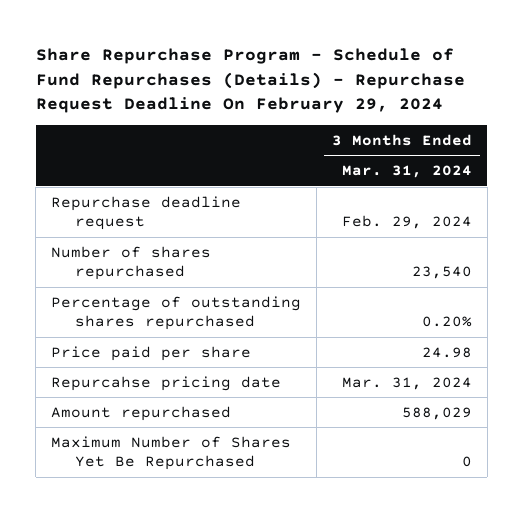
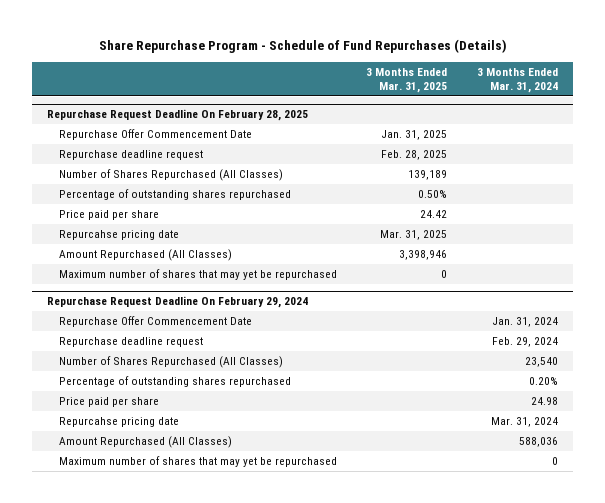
- Share Repurchase Program - Schedule of Fund Repurchases (Details) - Repurchase Request Deadline On February 29, 2024
+ Share Repurchase Program - Schedule of Fund Repurchases (Details)
- | 3 Months Ended Mar. 31, 2024
+ | 3 Months Ended Mar. 31, 2025 | 3 Months Ended Mar. 31, 2024
+ Repurchase Request Deadline On February 28, 2025
+ Repurchase Offer Commencement Date | Jan. 31, 2025 |
+ Repurchase deadline request | Feb. 28, 2025 |
+ Number of Shares Repurchased (All Classes) | 139,189 |
+ Percentage of outstanding shares repurchased | 0.50% |
+ Price paid per share | 24.42 |
+ Repurcahse pricing date | Mar. 31, 2025 |
+ Amount Repurchased (All Classes) | 3,398,946 |
+ Maximum number of shares that may yet be repurchased | 0 |
+ Repurchase Request Deadline On February 29, 2024
+ Repurchase Offer Commencement Date | | Jan. 31, 2024
- Number of shares repurchased | 23,540
+ Number of Shares Repurchased (All Classes) | | 23,540
- Amount repurchased | 588,029
- Maximum Number of Shares Yet Be Repurchased | 0
+ Amount Repurchased (All Classes) | | 588,036
+ Maximum number of shares that may yet be repurchased | | 0

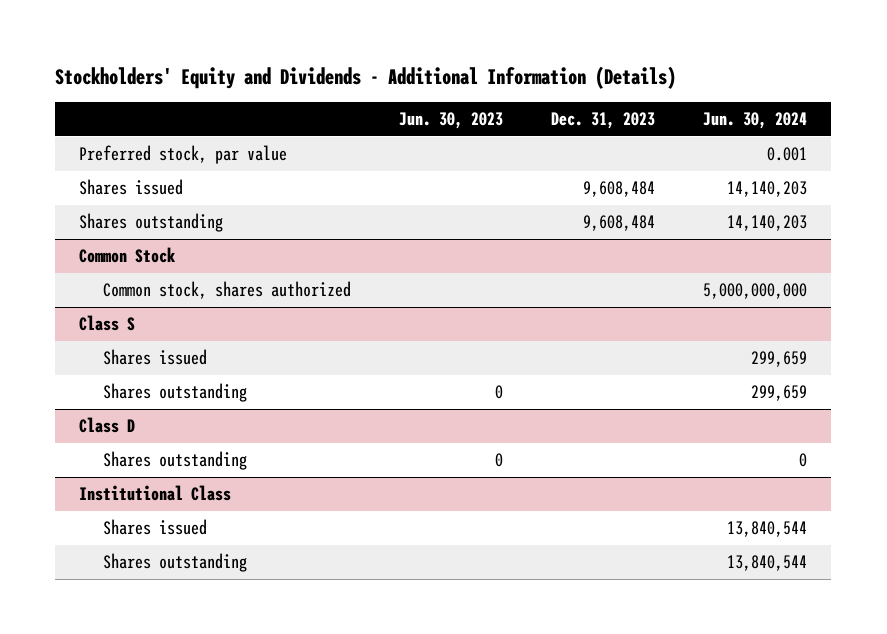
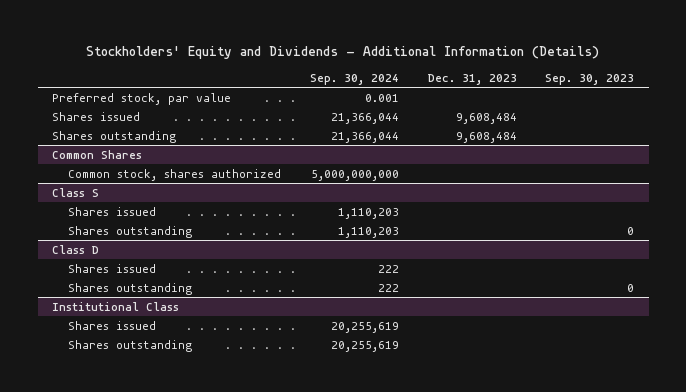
- | Jun. 30, 2023 | Dec. 31, 2023 | Jun. 30, 2024
+ | Sep. 30, 2024 | Dec. 31, 2023 | Sep. 30, 2023
- Common Stock
+ Common Shares
@ Class D
+ Shares issued | 222 | |

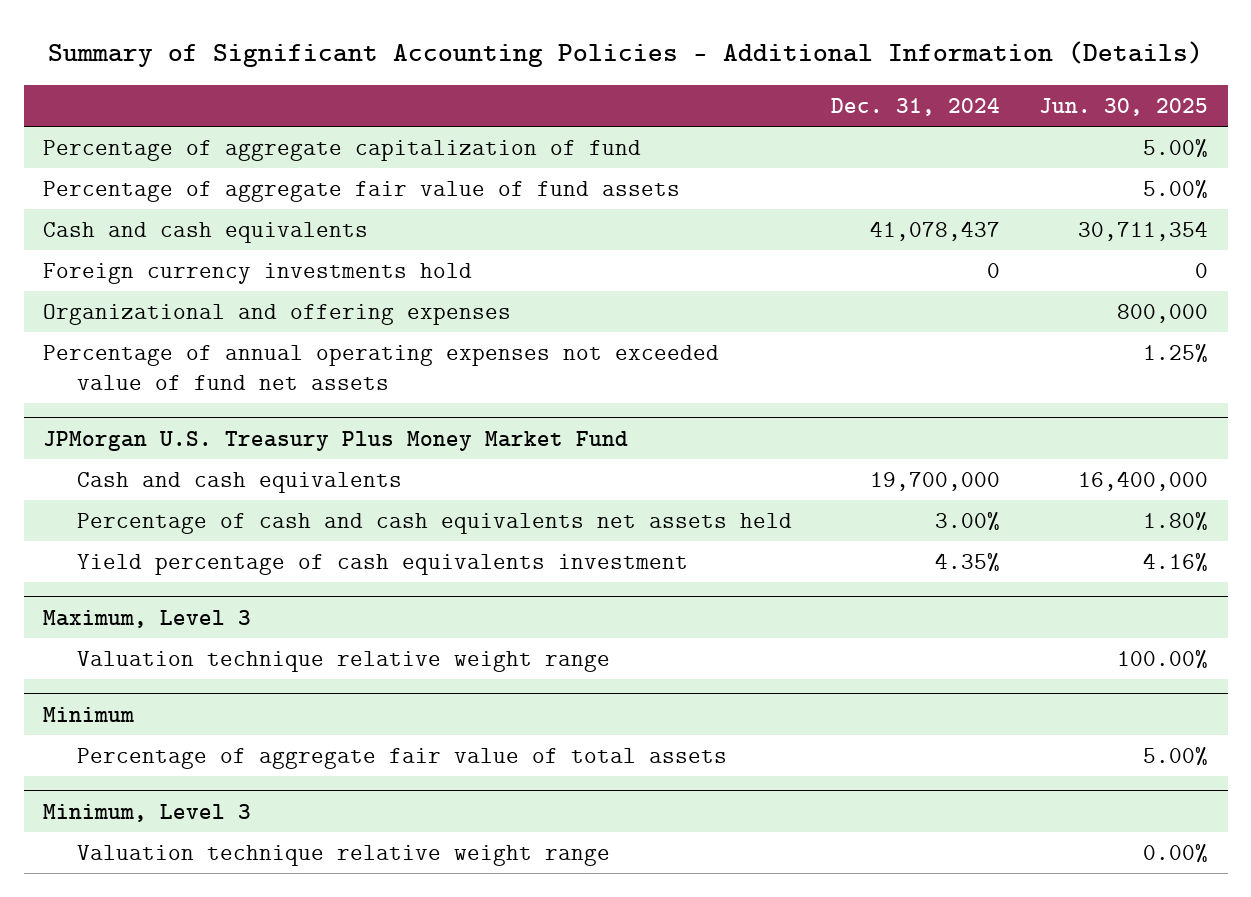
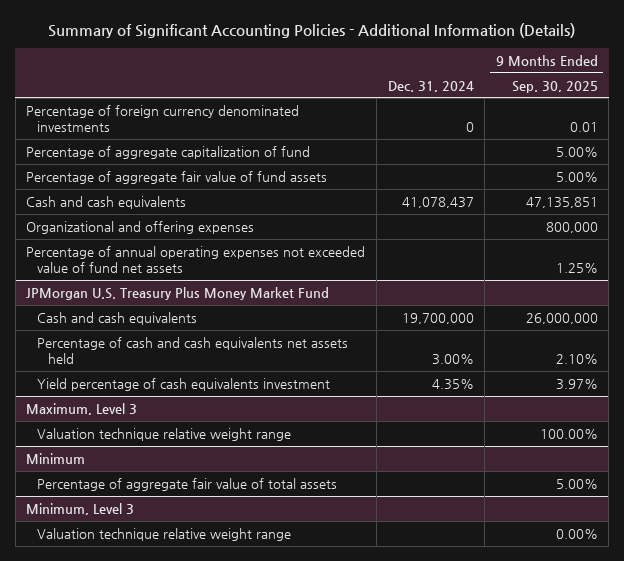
- | Dec. 31, 2024 | Jun. 30, 2025
+ | Dec. 31, 2024 | 9 Months Ended Sep. 30, 2025
+ Percentage of foreign currency denominated investments | 0 | 0.01
- Foreign currency investments hold | 0 | 0

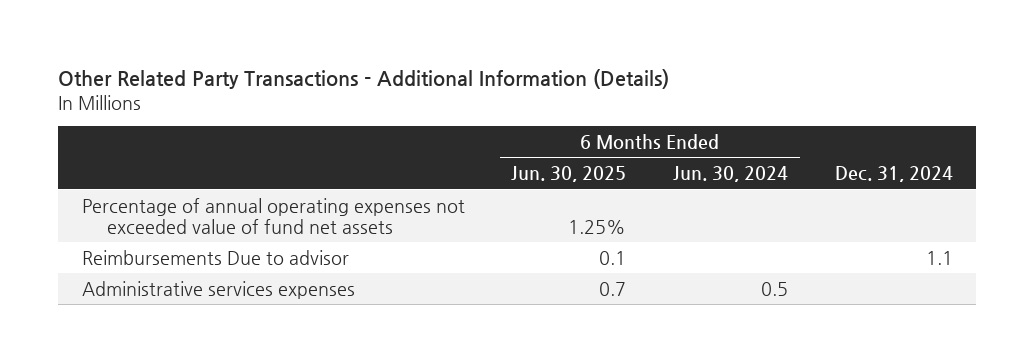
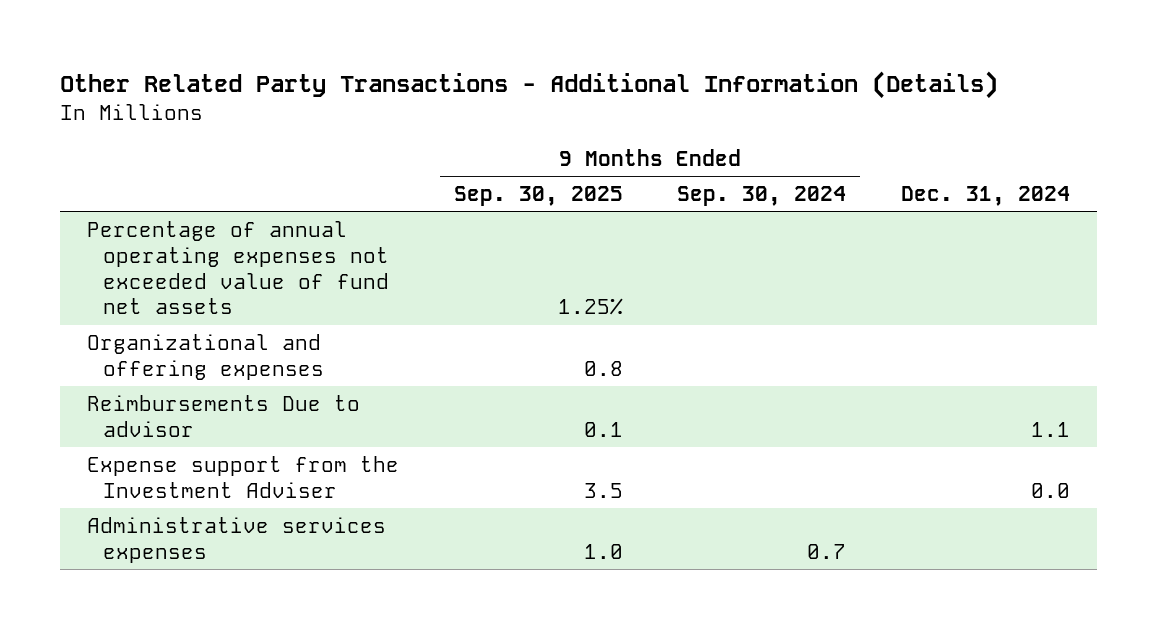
- | 6 Months Ended Jun. 30, 2025 | 6 Months Ended Jun. 30, 2024 | Dec. 31, 2024
+ | 9 Months Ended Sep. 30, 2025 | 9 Months Ended Sep. 30, 2024 | Dec. 31, 2024
+ Organizational and offering expenses | 0.8 | |
+ Expense support from the Investment Adviser | 3.5 | | 0.0

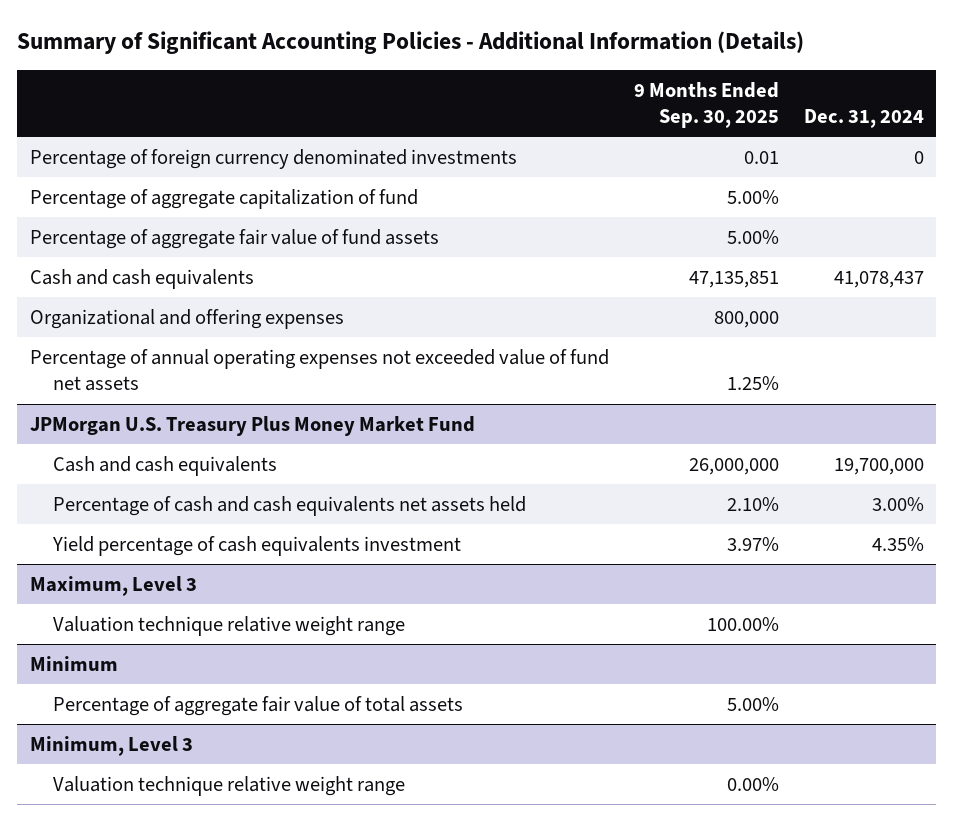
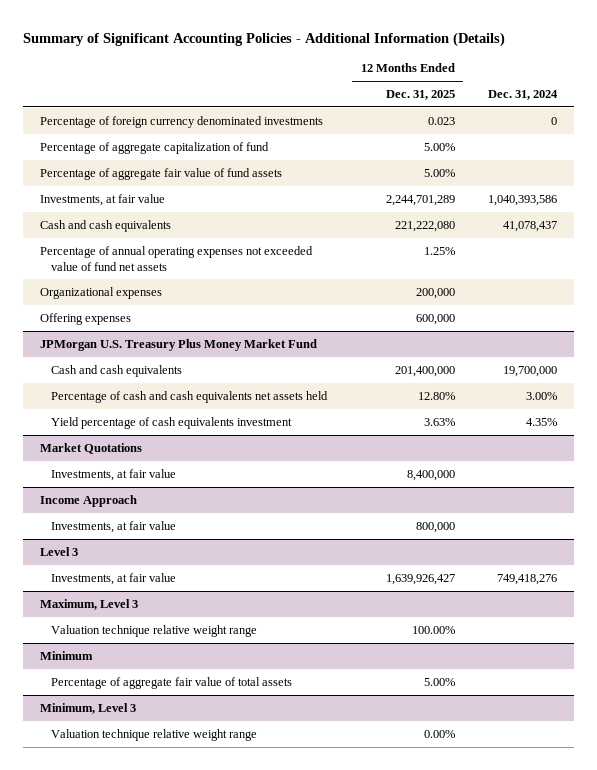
- | 9 Months Ended Sep. 30, 2025 | Dec. 31, 2024
+ | 12 Months Ended Dec. 31, 2025 | Dec. 31, 2024
+ Investments, at fair value | 2,244,701,289 | 1,040,393,586
- Organizational and offering expenses | 800,000 |
+ Organizational expenses | 200,000 |
+ Offering expenses | 600,000 |
+ Market Quotations
+ Investments, at fair value | 8,400,000 |
+ Income Approach
+ Investments, at fair value | 800,000 |
+ Level 3
+ Investments, at fair value | 1,639,926,427 | 749,418,276

